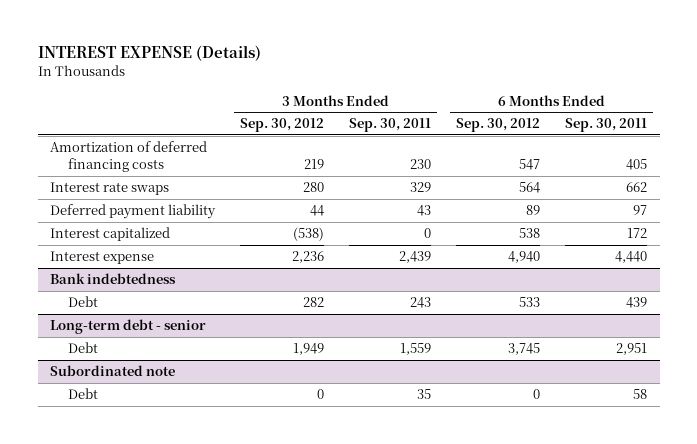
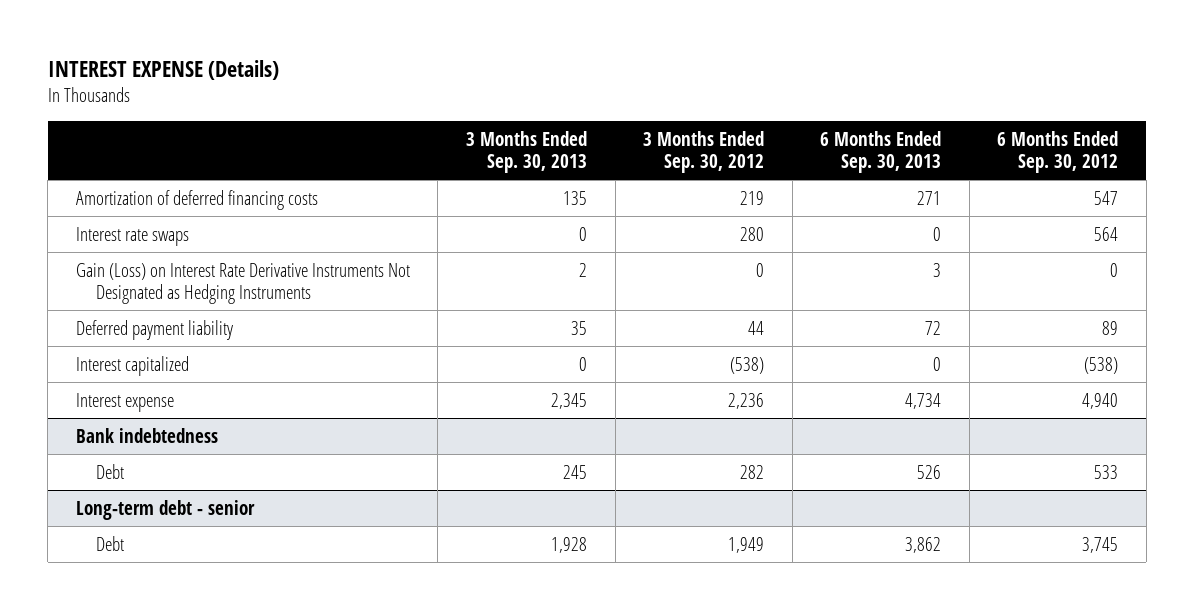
- | 3 Months Ended Sep. 30, 2012 | 3 Months Ended Sep. 30, 2011 | 6 Months Ended Sep. 30, 2012 | 6 Months Ended Sep. 30, 2011
+ | 3 Months Ended Sep. 30, 2013 | 3 Months Ended Sep. 30, 2012 | 6 Months Ended Sep. 30, 2013 | 6 Months Ended Sep. 30, 2012
+ Gain (Loss) on Interest Rate Derivative Instruments Not Designated as Hedging Instruments | 2 | 0 | 3 | 0
- Interest capitalized | (538) | 0 | 538 | 172
+ Interest capitalized | 0 | (538) | 0 | (538)
- Subordinated note
- Debt | 0 | 35 | 0 | 58

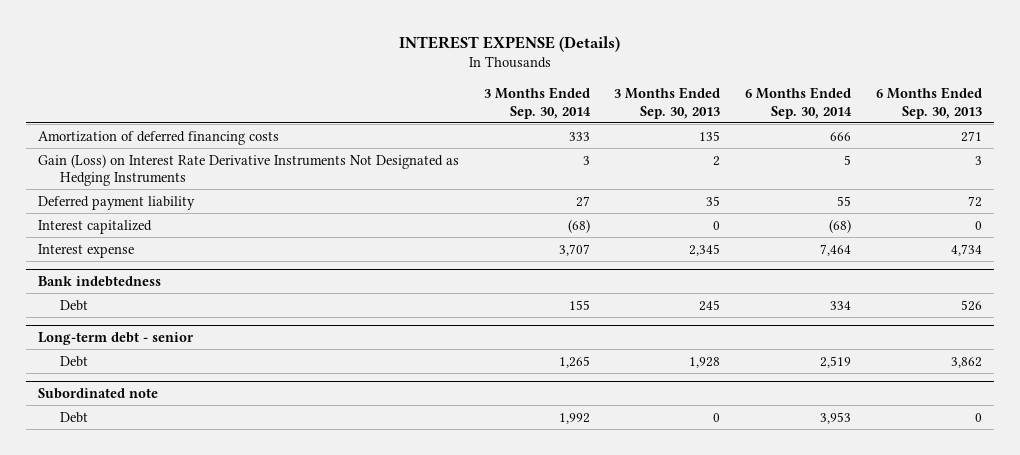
- | 3 Months Ended Sep. 30, 2013 | 3 Months Ended Sep. 30, 2012 | 6 Months Ended Sep. 30, 2013 | 6 Months Ended Sep. 30, 2012
+ | 3 Months Ended Sep. 30, 2014 | 3 Months Ended Sep. 30, 2013 | 6 Months Ended Sep. 30, 2014 | 6 Months Ended Sep. 30, 2013
- Interest rate swaps | 0 | 280 | 0 | 564
+ Subordinated note
+ Debt | 1,992 | 0 | 3,953 | 0

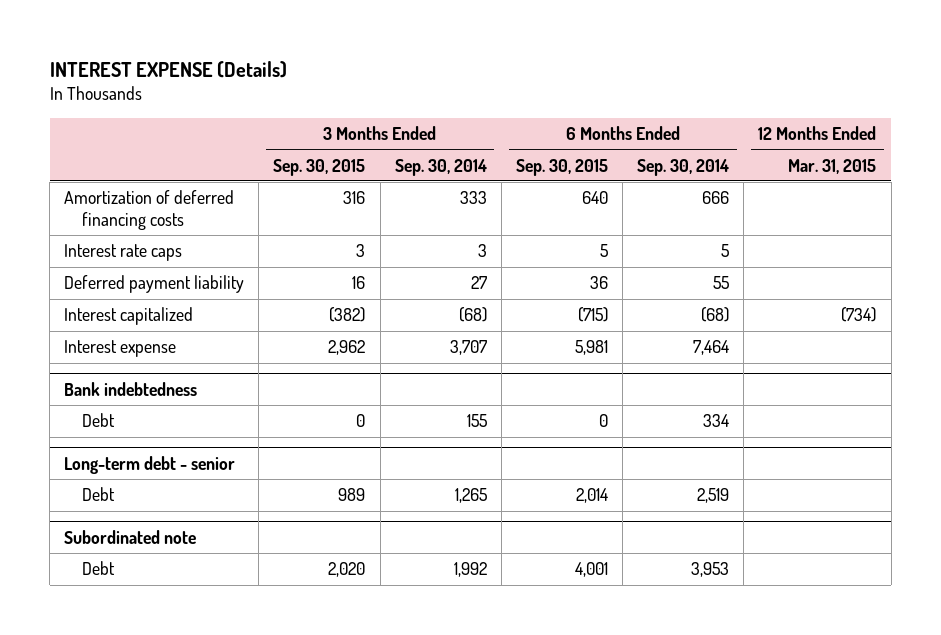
- | 3 Months Ended Sep. 30, 2014 | 3 Months Ended Sep. 30, 2013 | 6 Months Ended Sep. 30, 2014 | 6 Months Ended Sep. 30, 2013
+ | 3 Months Ended Sep. 30, 2015 | 3 Months Ended Sep. 30, 2014 | 6 Months Ended Sep. 30, 2015 | 6 Months Ended Sep. 30, 2014 | 12 Months Ended Mar. 31, 2015
- Gain (Loss) on Interest Rate Derivative Instruments Not Designated as Hedging Instruments | 3 | 2 | 5 | 3
+ Interest rate caps | 3 | 3 | 5 | 5 |

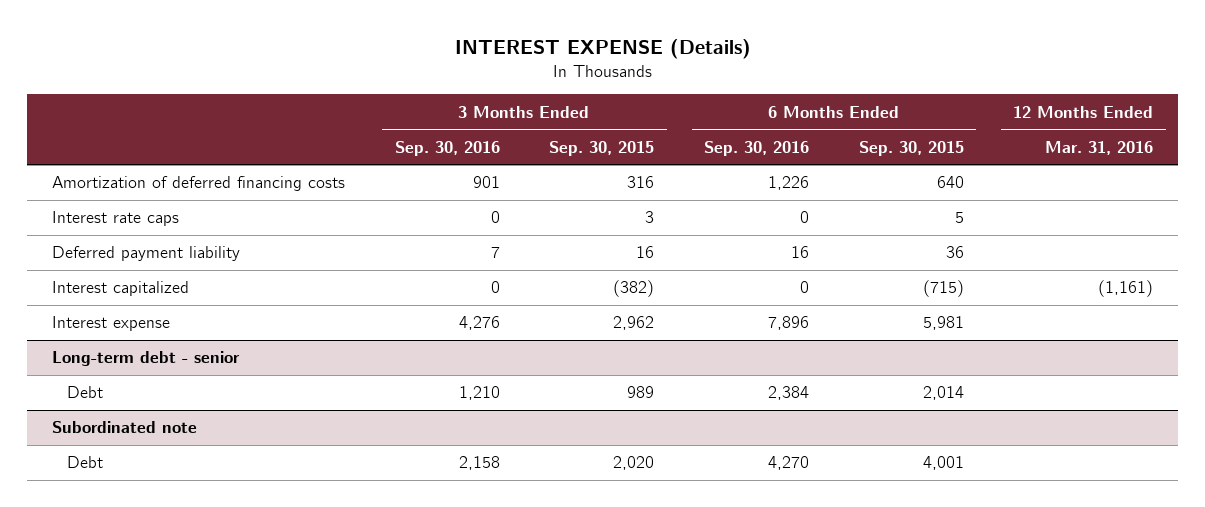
- | 3 Months Ended Sep. 30, 2015 | 3 Months Ended Sep. 30, 2014 | 6 Months Ended Sep. 30, 2015 | 6 Months Ended Sep. 30, 2014 | 12 Months Ended Mar. 31, 2015
+ | 3 Months Ended Sep. 30, 2016 | 3 Months Ended Sep. 30, 2015 | 6 Months Ended Sep. 30, 2016 | 6 Months Ended Sep. 30, 2015 | 12 Months Ended Mar. 31, 2016
- Bank indebtedness
- Debt | 0 | 155 | 0 | 334 |

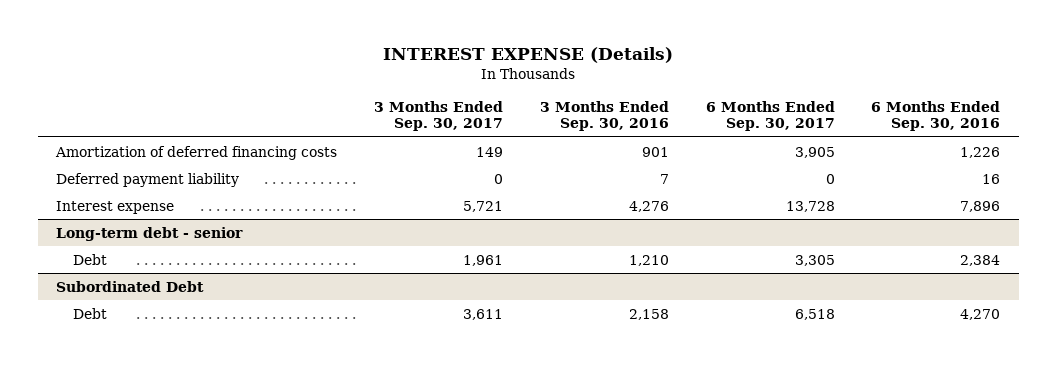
- | 3 Months Ended Sep. 30, 2016 | 3 Months Ended Sep. 30, 2015 | 6 Months Ended Sep. 30, 2016 | 6 Months Ended Sep. 30, 2015 | 12 Months Ended Mar. 31, 2016
+ | 3 Months Ended Sep. 30, 2017 | 3 Months Ended Sep. 30, 2016 | 6 Months Ended Sep. 30, 2017 | 6 Months Ended Sep. 30, 2016
- Interest rate caps | 0 | 3 | 0 | 5 |
- Interest capitalized | 0 | (382) | 0 | (715) | (1,161)
- Subordinated note
+ Subordinated Debt

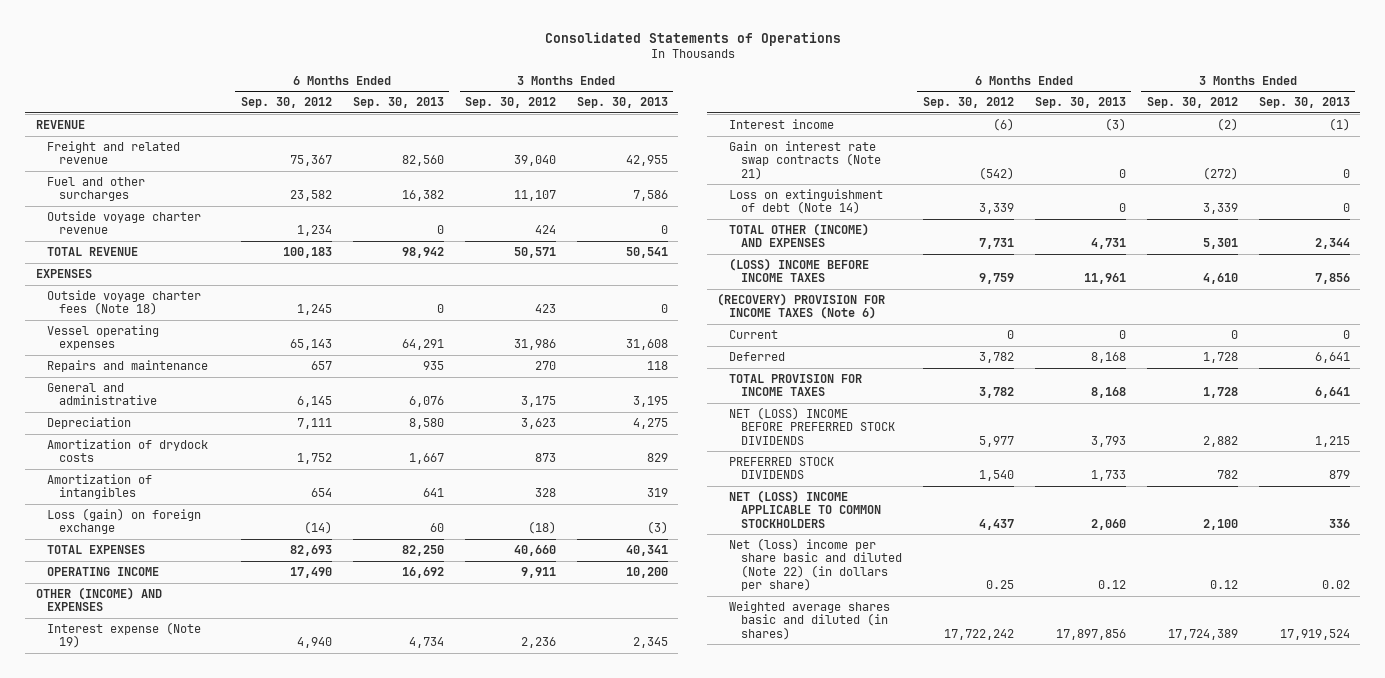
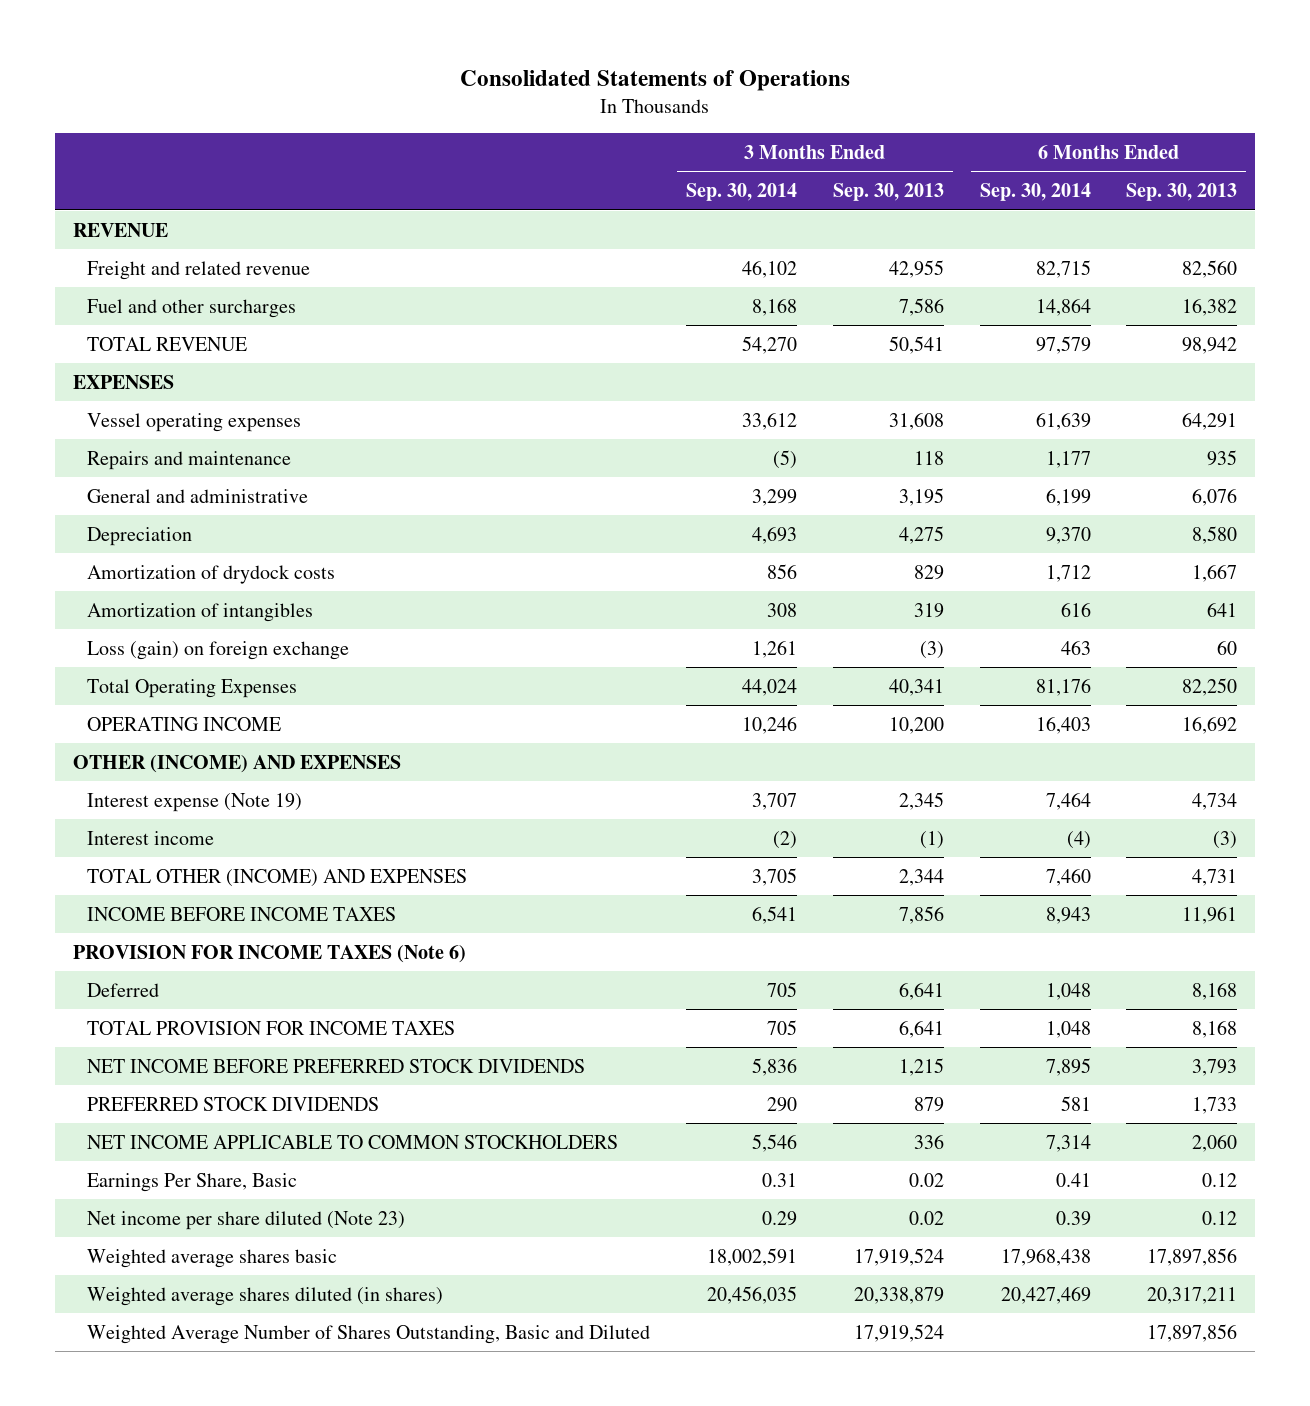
- | 6 Months Ended Sep. 30, 2012 | 6 Months Ended Sep. 30, 2013 | 3 Months Ended Sep. 30, 2012 | 3 Months Ended Sep. 30, 2013
+ | 3 Months Ended Sep. 30, 2014 | 3 Months Ended Sep. 30, 2013 | 6 Months Ended Sep. 30, 2014 | 6 Months Ended Sep. 30, 2013
- Outside voyage charter revenue | 1,234 | 0 | 424 | 0
- Outside voyage charter fees (Note 18) | 1,245 | 0 | 423 | 0
- TOTAL EXPENSES | 82,693 | 82,250 | 40,660 | 40,341
+ Total Operating Expenses | 44,024 | 40,341 | 81,176 | 82,250
- Gain on interest rate swap contracts (Note 21) | (542) | 0 | (272) | 0
- Loss on extinguishment of debt (Note 14) | 3,339 | 0 | 3,339 | 0
- (LOSS) INCOME BEFORE INCOME TAXES | 9,759 | 11,961 | 4,610 | 7,856
- (RECOVERY) PROVISION FOR INCOME TAXES (Note 6)
- Current | 0 | 0 | 0 | 0
+ INCOME BEFORE INCOME TAXES | 6,541 | 7,856 | 8,943 | 11,961
+ PROVISION FOR INCOME TAXES (Note 6)
- NET (LOSS) INCOME BEFORE PREFERRED STOCK DIVIDENDS | 5,977 | 3,793 | 2,882 | 1,215
+ NET INCOME BEFORE PREFERRED STOCK DIVIDENDS | 5,836 | 1,215 | 7,895 | 3,793
- NET (LOSS) INCOME APPLICABLE TO COMMON STOCKHOLDERS | 4,437 | 2,060 | 2,100 | 336
- Net (loss) income per share basic and diluted (Note 22) (in dollars per share) | 0.25 | 0.12 | 0.12 | 0.02
- Weighted average shares basic and diluted (in shares) | 17,722,242 | 17,897,856 | 17,724,389 | 17,919,524
+ NET INCOME APPLICABLE TO COMMON STOCKHOLDERS | 5,546 | 336 | 7,314 | 2,060
+ Earnings Per Share, Basic | 0.31 | 0.02 | 0.41 | 0.12
+ Net income per share diluted (Note 23) | 0.29 | 0.02 | 0.39 | 0.12
+ Weighted average shares basic | 18,002,591 | 17,919,524 | 17,968,438 | 17,897,856
+ Weighted average shares diluted (in shares) | 20,456,035 | 20,338,879 | 20,427,469 | 20,317,211
+ Weighted Average Number of Shares Outstanding, Basic and Diluted | | 17,919,524 | | 17,897,856

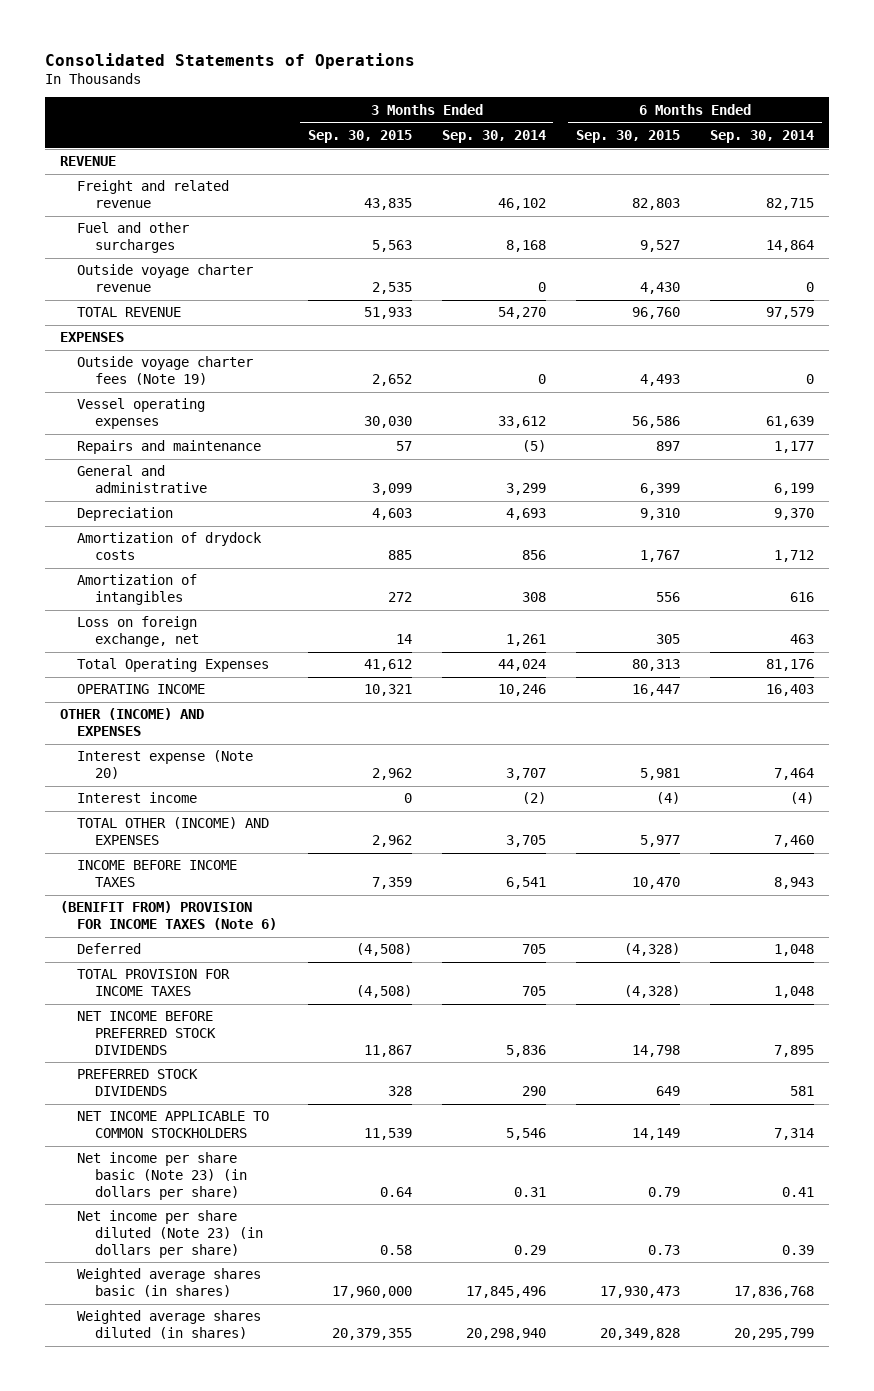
- | 3 Months Ended Sep. 30, 2014 | 3 Months Ended Sep. 30, 2013 | 6 Months Ended Sep. 30, 2014 | 6 Months Ended Sep. 30, 2013
+ | 3 Months Ended Sep. 30, 2015 | 3 Months Ended Sep. 30, 2014 | 6 Months Ended Sep. 30, 2015 | 6 Months Ended Sep. 30, 2014
+ Outside voyage charter revenue | 2,535 | 0 | 4,430 | 0
+ Outside voyage charter fees (Note 19) | 2,652 | 0 | 4,493 | 0
- Loss (gain) on foreign exchange | 1,261 | (3) | 463 | 60
+ Loss on foreign exchange, net | 14 | 1,261 | 305 | 463
- Interest expense (Note 19) | 3,707 | 2,345 | 7,464 | 4,734
+ Interest expense (Note 20) | 2,962 | 3,707 | 5,981 | 7,464
- PROVISION FOR INCOME TAXES (Note 6)
+ (BENIFIT FROM) PROVISION FOR INCOME TAXES (Note 6)
- Earnings Per Share, Basic | 0.31 | 0.02 | 0.41 | 0.12
- Net income per share diluted (Note 23) | 0.29 | 0.02 | 0.39 | 0.12
- Weighted average shares basic | 18,002,591 | 17,919,524 | 17,968,438 | 17,897,856
- Weighted average shares diluted (in shares) | 20,456,035 | 20,338,879 | 20,427,469 | 20,317,211
- Weighted Average Number of Shares Outstanding, Basic and Diluted | | 17,919,524 | | 17,897,856
+ Net income per share basic (Note 23) (in dollars per share) | 0.64 | 0.31 | 0.79 | 0.41
+ Net income per share diluted (Note 23) (in dollars per share) | 0.58 | 0.29 | 0.73 | 0.39
+ Weighted average shares basic (in shares) | 17,960,000 | 17,845,496 | 17,930,473 | 17,836,768
+ Weighted average shares diluted (in shares) | 20,379,355 | 20,298,940 | 20,349,828 | 20,295,799

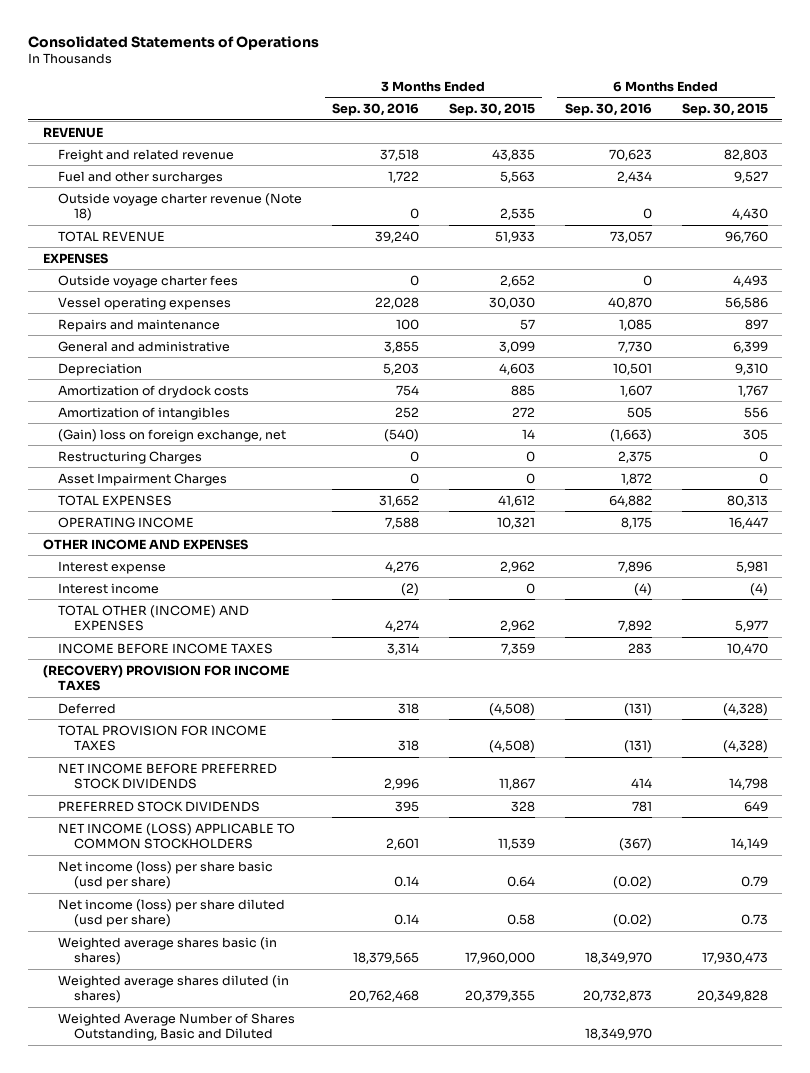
- | 3 Months Ended Sep. 30, 2015 | 3 Months Ended Sep. 30, 2014 | 6 Months Ended Sep. 30, 2015 | 6 Months Ended Sep. 30, 2014
+ | 3 Months Ended Sep. 30, 2016 | 3 Months Ended Sep. 30, 2015 | 6 Months Ended Sep. 30, 2016 | 6 Months Ended Sep. 30, 2015
- Outside voyage charter revenue | 2,535 | 0 | 4,430 | 0
+ Outside voyage charter revenue (Note 18) | 0 | 2,535 | 0 | 4,430
- Outside voyage charter fees (Note 19) | 2,652 | 0 | 4,493 | 0
+ Outside voyage charter fees | 0 | 2,652 | 0 | 4,493
- Loss on foreign exchange, net | 14 | 1,261 | 305 | 463
- Total Operating Expenses | 41,612 | 44,024 | 80,313 | 81,176
+ (Gain) loss on foreign exchange, net | (540) | 14 | (1,663) | 305
+ Restructuring Charges | 0 | 0 | 2,375 | 0
+ Asset Impairment Charges | 0 | 0 | 1,872 | 0
+ TOTAL EXPENSES | 31,652 | 41,612 | 64,882 | 80,313
- OTHER (INCOME) AND EXPENSES
- Interest expense (Note 20) | 2,962 | 3,707 | 5,981 | 7,464
+ OTHER INCOME AND EXPENSES
+ Interest expense | 4,276 | 2,962 | 7,896 | 5,981
- (BENIFIT FROM) PROVISION FOR INCOME TAXES (Note 6)
+ (RECOVERY) PROVISION FOR INCOME TAXES
- NET INCOME APPLICABLE TO COMMON STOCKHOLDERS | 11,539 | 5,546 | 14,149 | 7,314
- Net income per share basic (Note 23) (in dollars per share) | 0.64 | 0.31 | 0.79 | 0.41
- Net income per share diluted (Note 23) (in dollars per share) | 0.58 | 0.29 | 0.73 | 0.39
+ NET INCOME (LOSS) APPLICABLE TO COMMON STOCKHOLDERS | 2,601 | 11,539 | (367) | 14,149
+ Net income (loss) per share basic (usd per share) | 0.14 | 0.64 | (0.02) | 0.79
+ Net income (loss) per share diluted (usd per share) | 0.14 | 0.58 | (0.02) | 0.73
+ Weighted Average Number of Shares Outstanding, Basic and Diluted | | | 18,349,970 |

